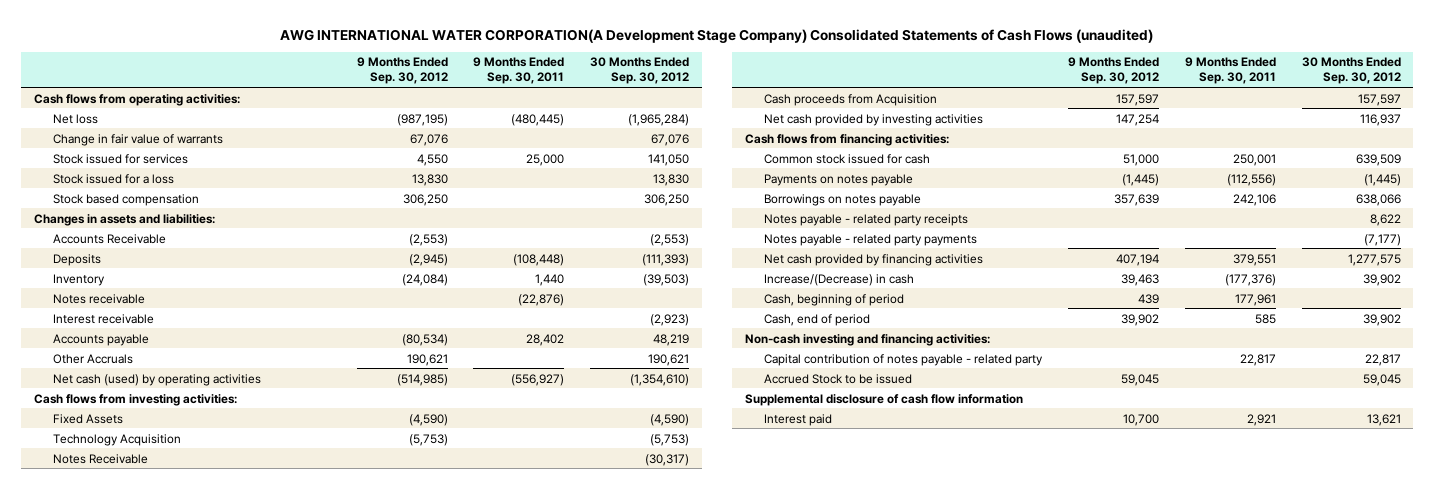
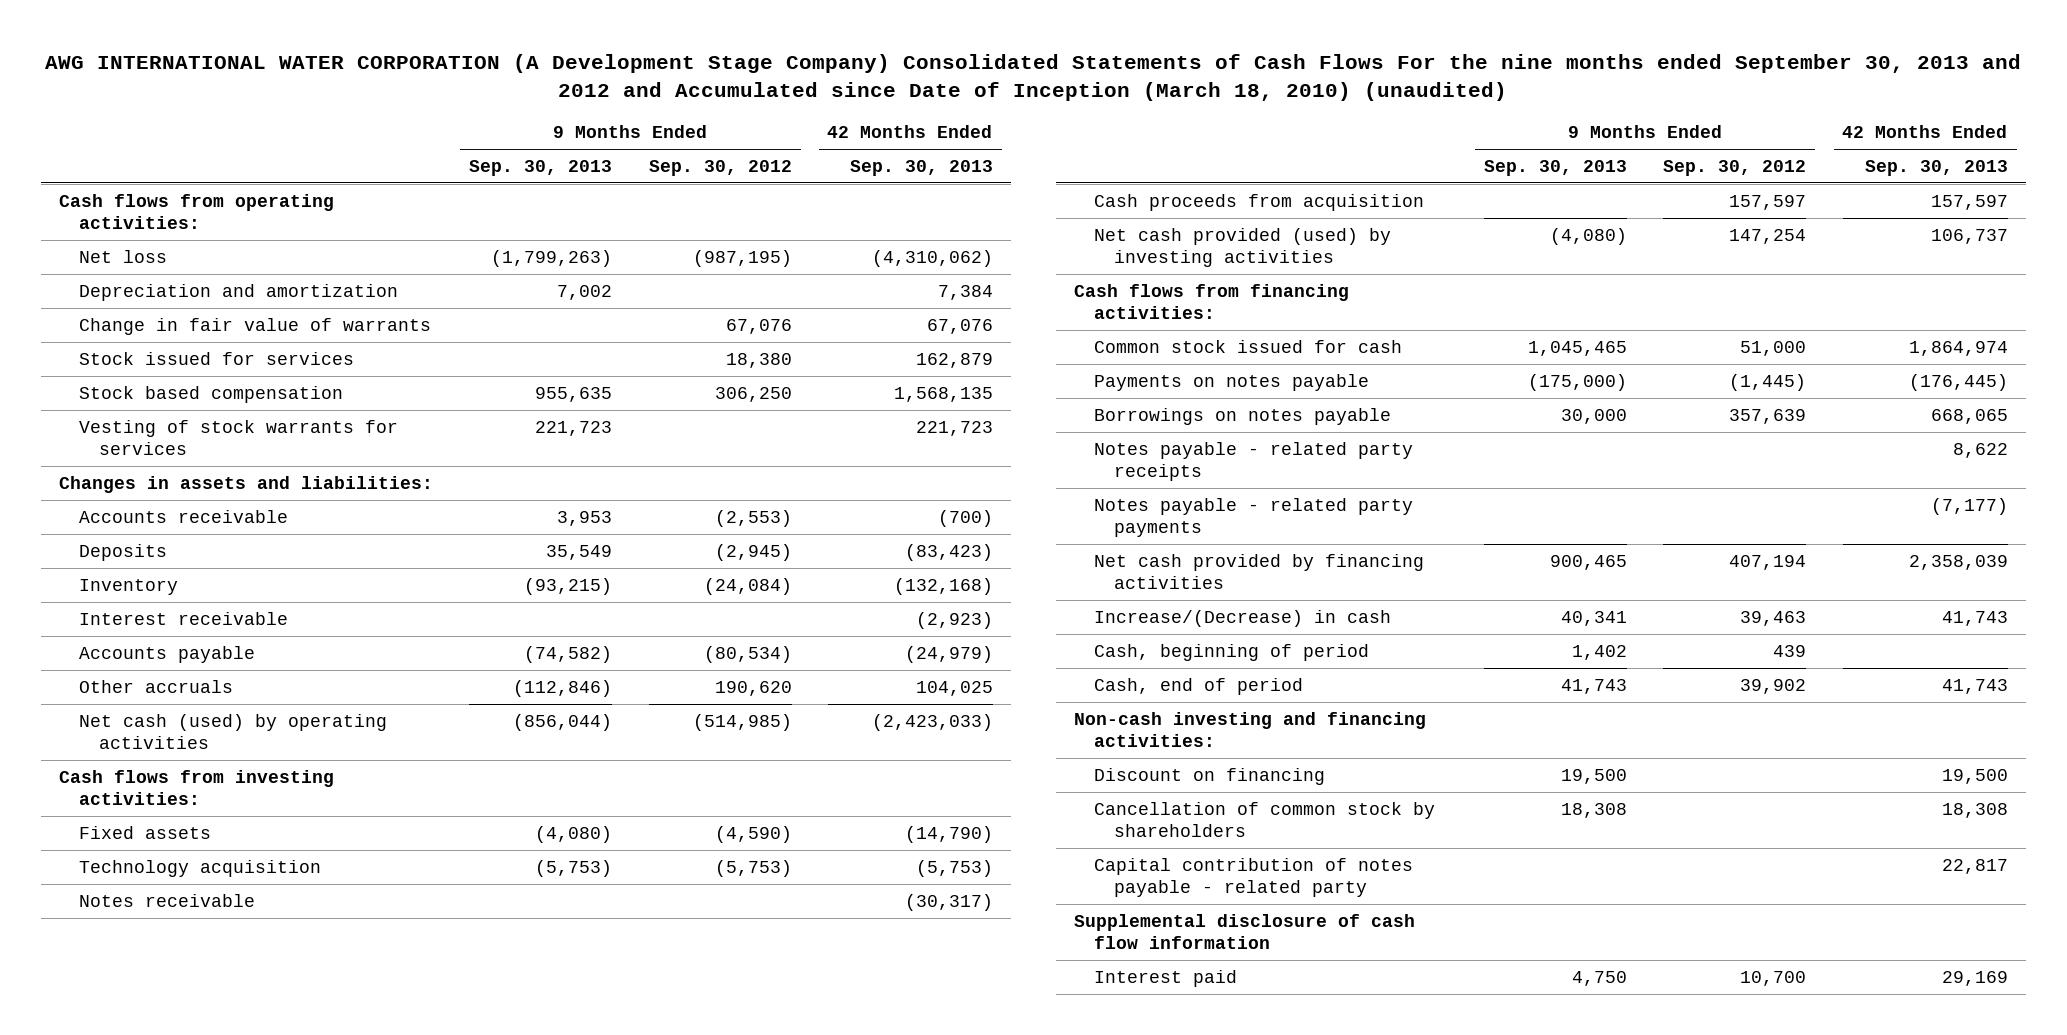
- AWG INTERNATIONAL WATER CORPORATION(A Development Stage Company) Consolidated Statements of Cash Flows (unaudited)
+ AWG INTERNATIONAL WATER CORPORATION (A Development Stage Company) Consolidated Statements of Cash Flows For the nine months ended September 30, 2013 and 2012 and Accumulated since Date of Inception (March 18, 2010) (unaudited)
- | 9 Months Ended Sep. 30, 2012 | 9 Months Ended Sep. 30, 2011 | 30 Months Ended Sep. 30, 2012
+ | 9 Months Ended Sep. 30, 2013 | 9 Months Ended Sep. 30, 2012 | 42 Months Ended Sep. 30, 2013
+ Depreciation and amortization | 7,002 | | 7,384
- Stock issued for services | 4,550 | 25,000 | 141,050
- Stock issued for a loss | 13,830 | | 13,830
+ Stock issued for services | | 18,380 | 162,879
+ Vesting of stock warrants for services | 221,723 | | 221,723
- Accounts Receivable | (2,553) | | (2,553)
+ Accounts receivable | 3,953 | (2,553) | (700)
- Other Accruals | 190,621 | | 190,621
+ Other accruals | (112,846) | 190,620 | 104,025
- Fixed Assets | (4,590) | | (4,590)
- Technology Acquisition | (5,753) | | (5,753)
- Notes Receivable | | | (30,317)
- Cash proceeds from Acquisition | 157,597 | | 157,597
- Net cash provided by investing activities | 147,254 | | 116,937
+ Fixed assets | (4,080) | (4,590) | (14,790)
+ Technology acquisition | (5,753) | (5,753) | (5,753)
moved down: Notes receivable | | | (30,317)
+ Cash proceeds from acquisition | | 157,597 | 157,597
+ Net cash provided (used) by investing activities | (4,080) | 147,254 | 106,737
+ Discount on financing | 19,500 | | 19,500
+ Cancellation of common stock by shareholders | 18,308 | | 18,308
- Accrued Stock to be issued | 59,045 | | 59,045

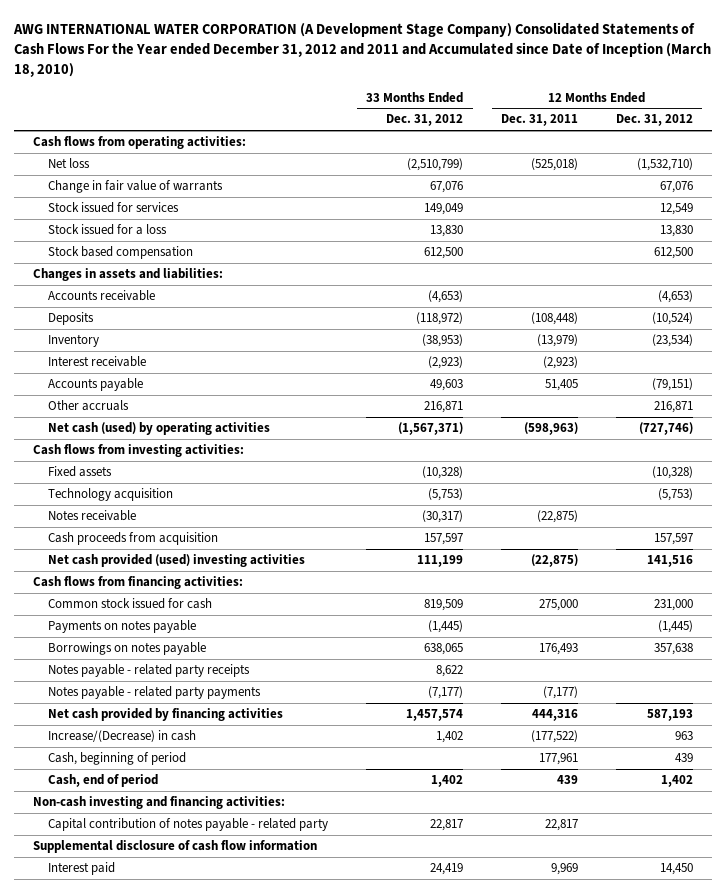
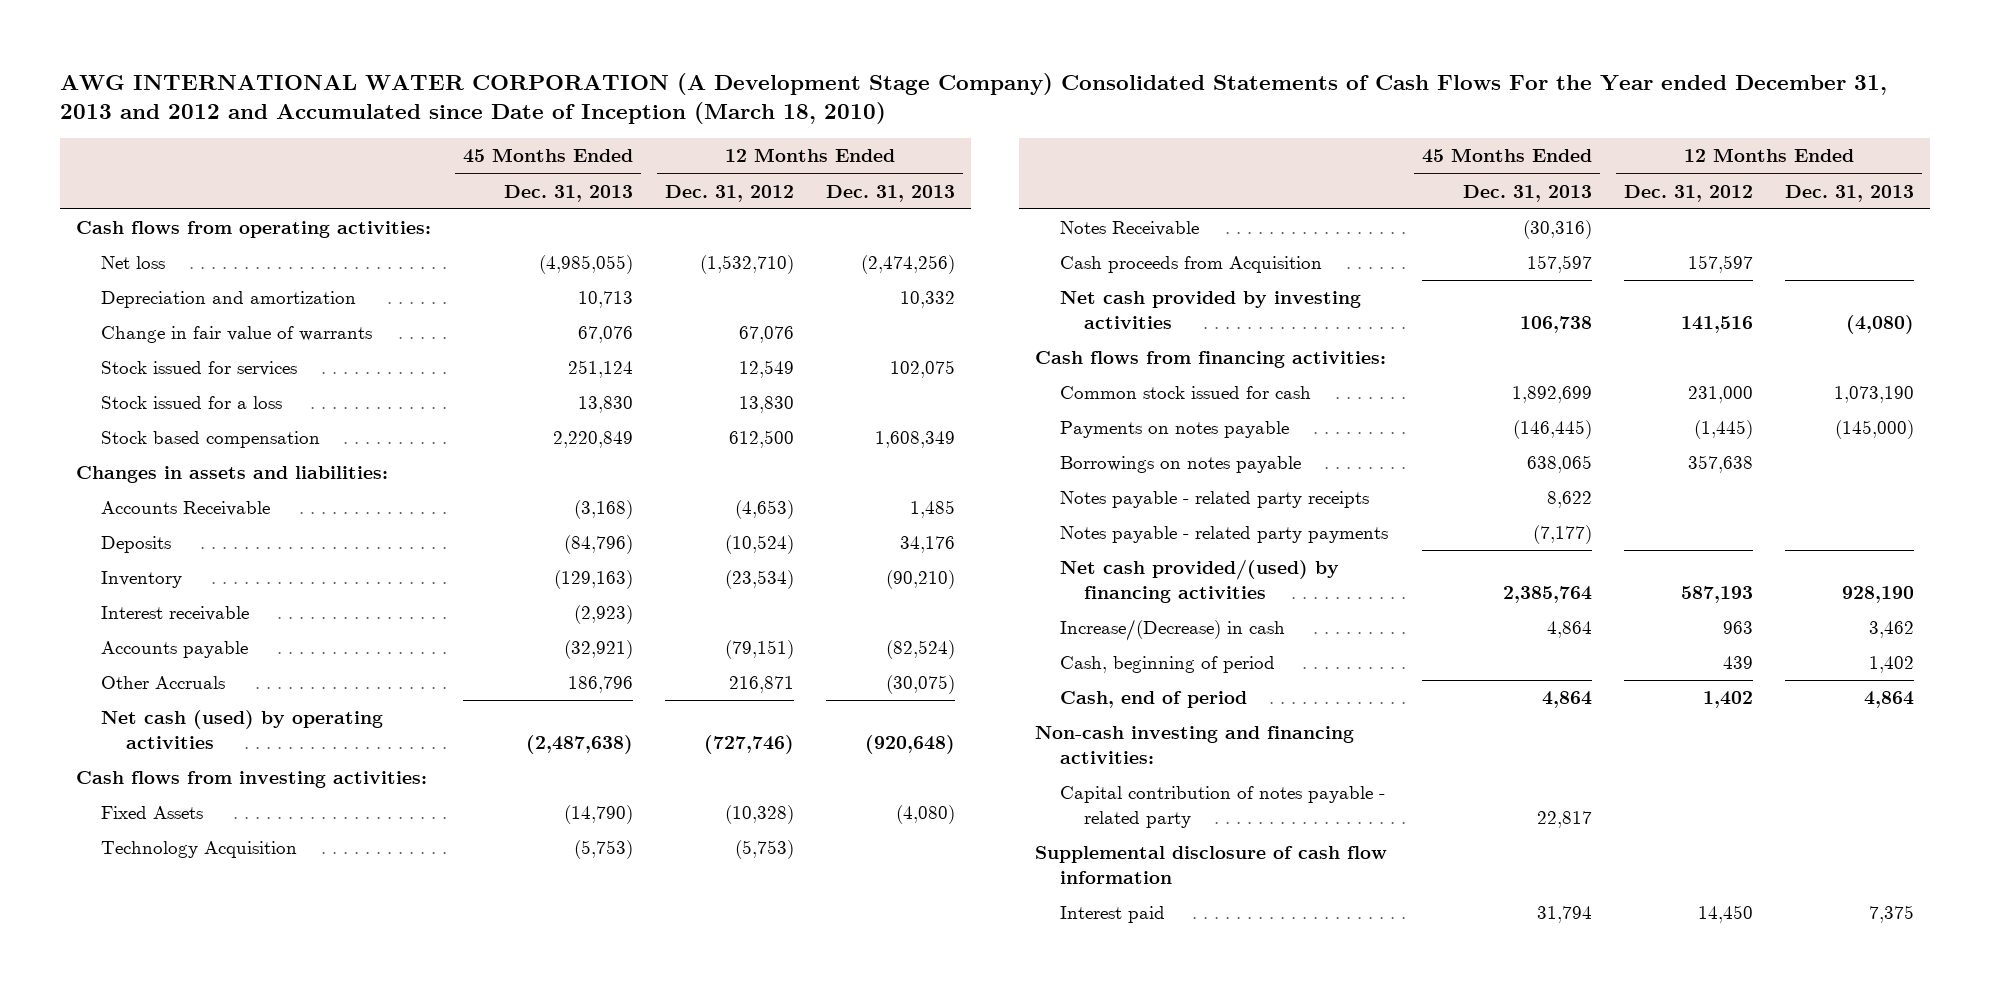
- AWG INTERNATIONAL WATER CORPORATION (A Development Stage Company) Consolidated Statements of Cash Flows For the Year ended December 31, 2012 and 2011 and Accumulated since Date of Inception (March 18, 2010)
+ AWG INTERNATIONAL WATER CORPORATION (A Development Stage Company) Consolidated Statements of Cash Flows For the Year ended December 31, 2013 and 2012 and Accumulated since Date of Inception (March 18, 2010)
- | 33 Months Ended Dec. 31, 2012 | 12 Months Ended Dec. 31, 2011 | 12 Months Ended Dec. 31, 2012
+ | 45 Months Ended Dec. 31, 2013 | 12 Months Ended Dec. 31, 2012 | 12 Months Ended Dec. 31, 2013
+ Depreciation and amortization | 10,713 | | 10,332
- Accounts receivable | (4,653) | | (4,653)
+ Accounts Receivable | (3,168) | (4,653) | 1,485
- Other accruals | 216,871 | | 216,871
+ Other Accruals | 186,796 | 216,871 | (30,075)
- Fixed assets | (10,328) | | (10,328)
- Technology acquisition | (5,753) | | (5,753)
- Notes receivable | (30,317) | (22,875) |
- Cash proceeds from acquisition | 157,597 | | 157,597
- Net cash provided (used) investing activities | 111,199 | (22,875) | 141,516
+ Fixed Assets | (14,790) | (10,328) | (4,080)
+ Technology Acquisition | (5,753) | (5,753) |
+ Notes Receivable | (30,316) | |
+ Cash proceeds from Acquisition | 157,597 | 157,597 |
+ Net cash provided by investing activities | 106,738 | 141,516 | (4,080)
- Net cash provided by financing activities | 1,457,574 | 444,316 | 587,193
+ Net cash provided/(used) by financing activities | 2,385,764 | 587,193 | 928,190

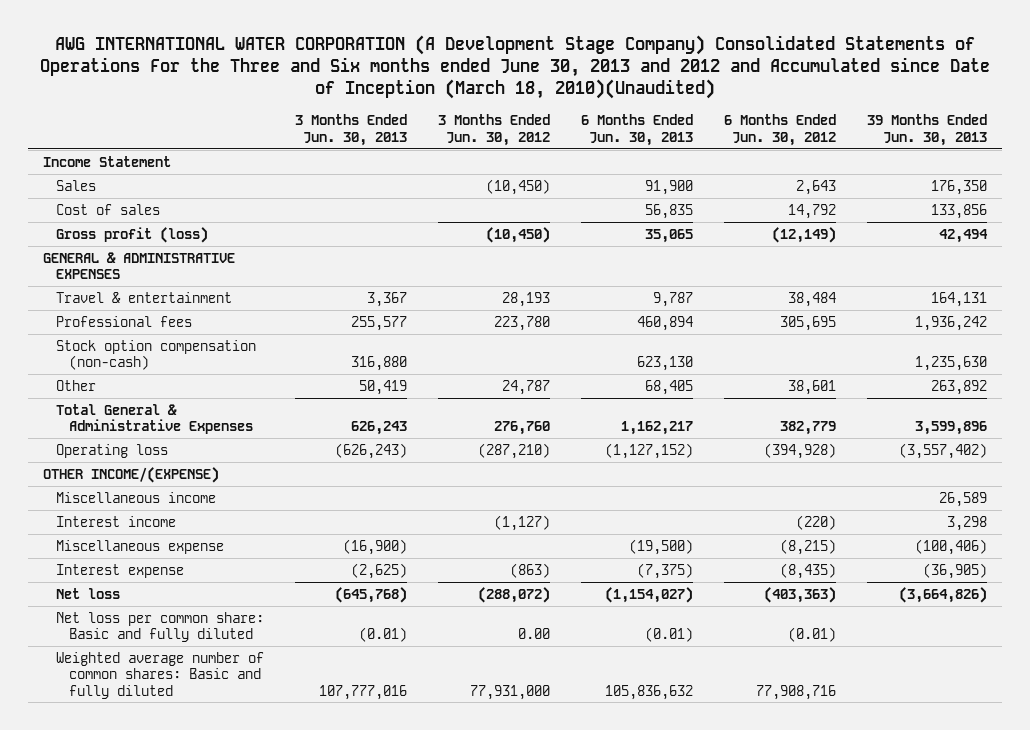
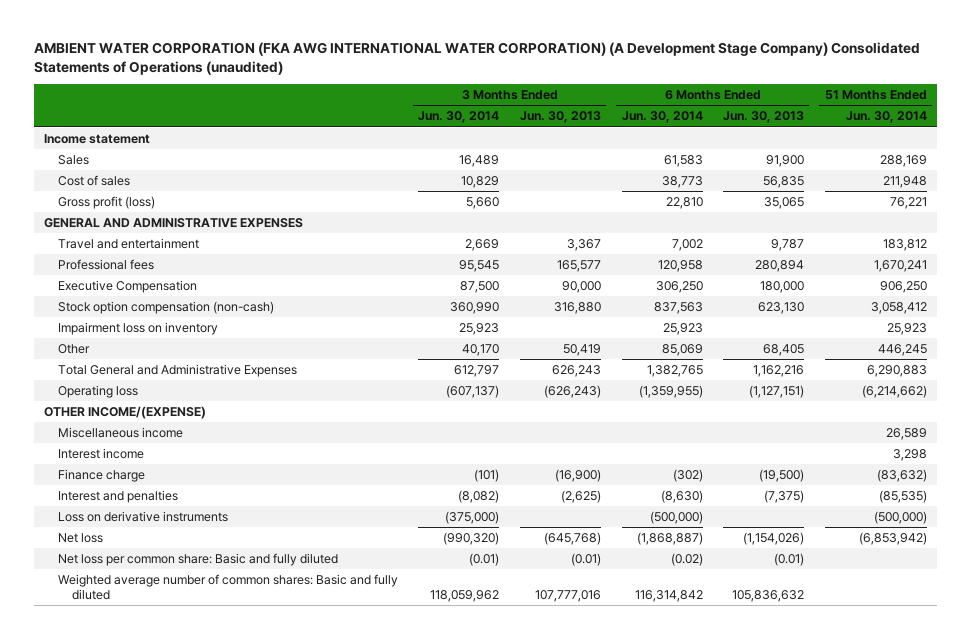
- AWG INTERNATIONAL WATER CORPORATION (A Development Stage Company) Consolidated Statements of Operations For the Three and Six months ended June 30, 2013 and 2012 and Accumulated since Date of Inception (March 18, 2010)(Unaudited)
+ AMBIENT WATER CORPORATION (FKA AWG INTERNATIONAL WATER CORPORATION) (A Development Stage Company) Consolidated Statements of Operations (unaudited)
- | 3 Months Ended Jun. 30, 2013 | 3 Months Ended Jun. 30, 2012 | 6 Months Ended Jun. 30, 2013 | 6 Months Ended Jun. 30, 2012 | 39 Months Ended Jun. 30, 2013
+ | 3 Months Ended Jun. 30, 2014 | 3 Months Ended Jun. 30, 2013 | 6 Months Ended Jun. 30, 2014 | 6 Months Ended Jun. 30, 2013 | 51 Months Ended Jun. 30, 2014
- Income Statement
+ Income statement
- GENERAL & ADMINISTRATIVE EXPENSES
- Travel & entertainment | 3,367 | 28,193 | 9,787 | 38,484 | 164,131
- Professional fees | 255,577 | 223,780 | 460,894 | 305,695 | 1,936,242
+ GENERAL AND ADMINISTRATIVE EXPENSES
+ Travel and entertainment | 2,669 | 3,367 | 7,002 | 9,787 | 183,812
+ Professional fees | 95,545 | 165,577 | 120,958 | 280,894 | 1,670,241
+ Executive Compensation | 87,500 | 90,000 | 306,250 | 180,000 | 906,250
+ Impairment loss on inventory | 25,923 | | 25,923 | | 25,923
- Total General & Administrative Expenses | 626,243 | 276,760 | 1,162,217 | 382,779 | 3,599,896
- Operating loss | (626,243) | (287,210) | (1,127,152) | (394,928) | (3,557,402)
+ Total General and Administrative Expenses | 612,797 | 626,243 | 1,382,765 | 1,162,216 | 6,290,883
+ Operating loss | (607,137) | (626,243) | (1,359,955) | (1,127,151) | (6,214,662)
- Miscellaneous expense | (16,900) | | (19,500) | (8,215) | (100,406)
- Interest expense | (2,625) | (863) | (7,375) | (8,435) | (36,905)
- Net loss | (645,768) | (288,072) | (1,154,027) | (403,363) | (3,664,826)
+ Finance charge | (101) | (16,900) | (302) | (19,500) | (83,632)
+ Interest and penalties | (8,082) | (2,625) | (8,630) | (7,375) | (85,535)
+ Loss on derivative instruments | (375,000) | | (500,000) | | (500,000)
+ Net loss | (990,320) | (645,768) | (1,868,887) | (1,154,026) | (6,853,942)

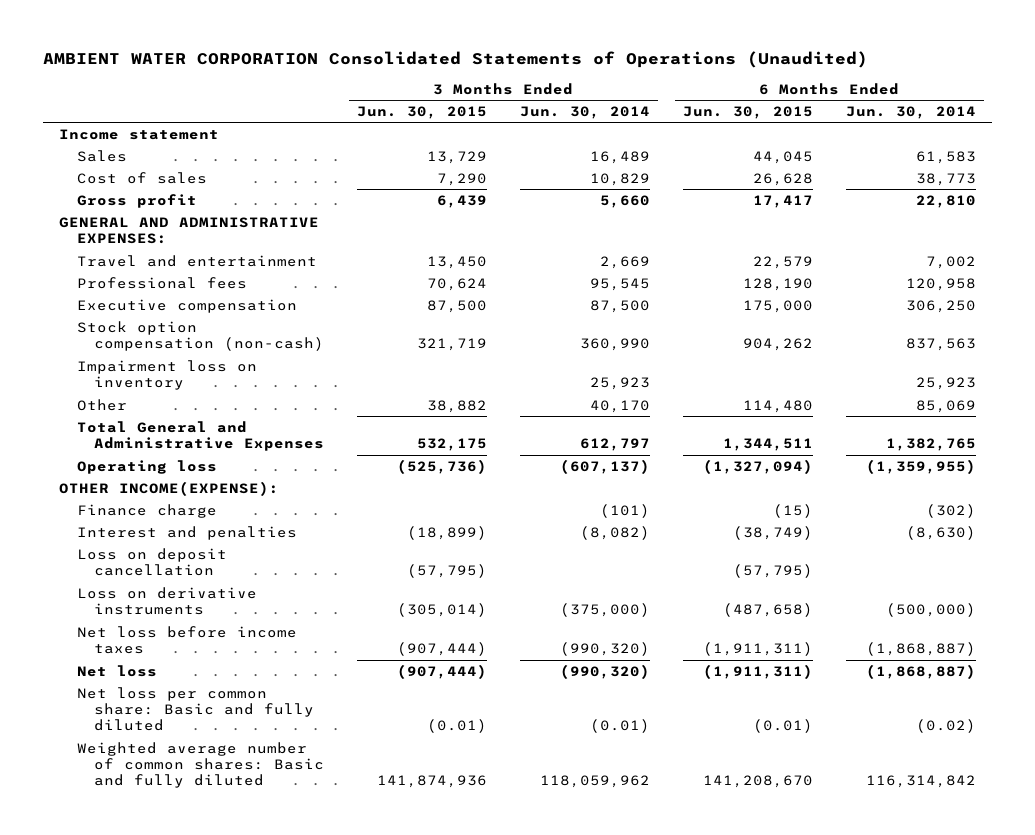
- AMBIENT WATER CORPORATION (FKA AWG INTERNATIONAL WATER CORPORATION) (A Development Stage Company) Consolidated Statements of Operations (unaudited)
+ AMBIENT WATER CORPORATION Consolidated Statements of Operations (Unaudited)
- | 3 Months Ended Jun. 30, 2014 | 3 Months Ended Jun. 30, 2013 | 6 Months Ended Jun. 30, 2014 | 6 Months Ended Jun. 30, 2013 | 51 Months Ended Jun. 30, 2014
+ | 3 Months Ended Jun. 30, 2015 | 3 Months Ended Jun. 30, 2014 | 6 Months Ended Jun. 30, 2015 | 6 Months Ended Jun. 30, 2014
- Gross profit (loss) | 5,660 | | 22,810 | 35,065 | 76,221
- GENERAL AND ADMINISTRATIVE EXPENSES
+ Gross profit | 6,439 | 5,660 | 17,417 | 22,810
+ GENERAL AND ADMINISTRATIVE EXPENSES:
- Executive Compensation | 87,500 | 90,000 | 306,250 | 180,000 | 906,250
+ Executive compensation | 87,500 | 87,500 | 175,000 | 306,250
- OTHER INCOME/(EXPENSE)
- Miscellaneous income | | | | | 26,589
- Interest income | | | | | 3,298
+ OTHER INCOME(EXPENSE):
+ Loss on deposit cancellation | (57,795) | | (57,795) |
+ Net loss before income taxes | (907,444) | (990,320) | (1,911,311) | (1,868,887)

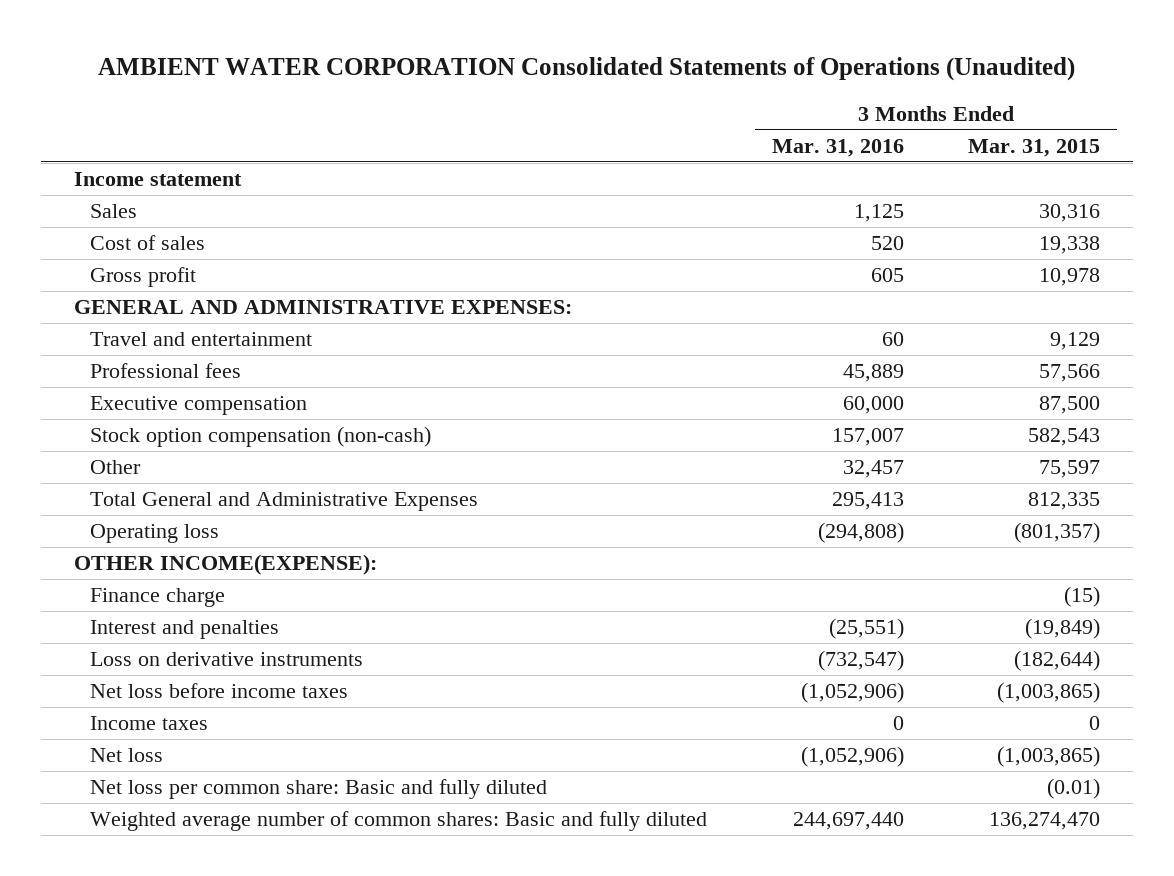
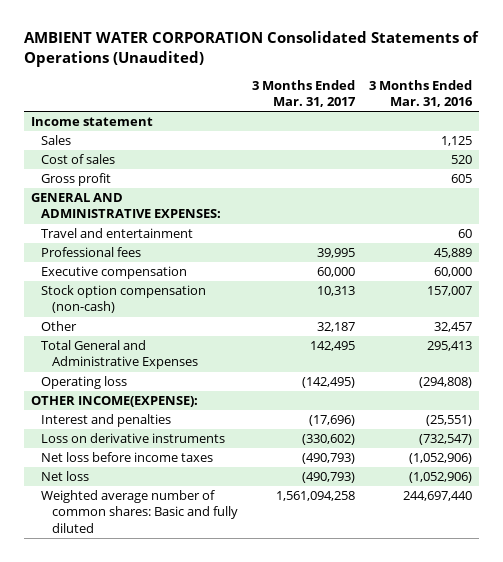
- | 3 Months Ended Mar. 31, 2016 | 3 Months Ended Mar. 31, 2015
+ | 3 Months Ended Mar. 31, 2017 | 3 Months Ended Mar. 31, 2016
- Finance charge | | (15)
- Income taxes | 0 | 0
- Net loss per common share: Basic and fully diluted | | (0.01)

